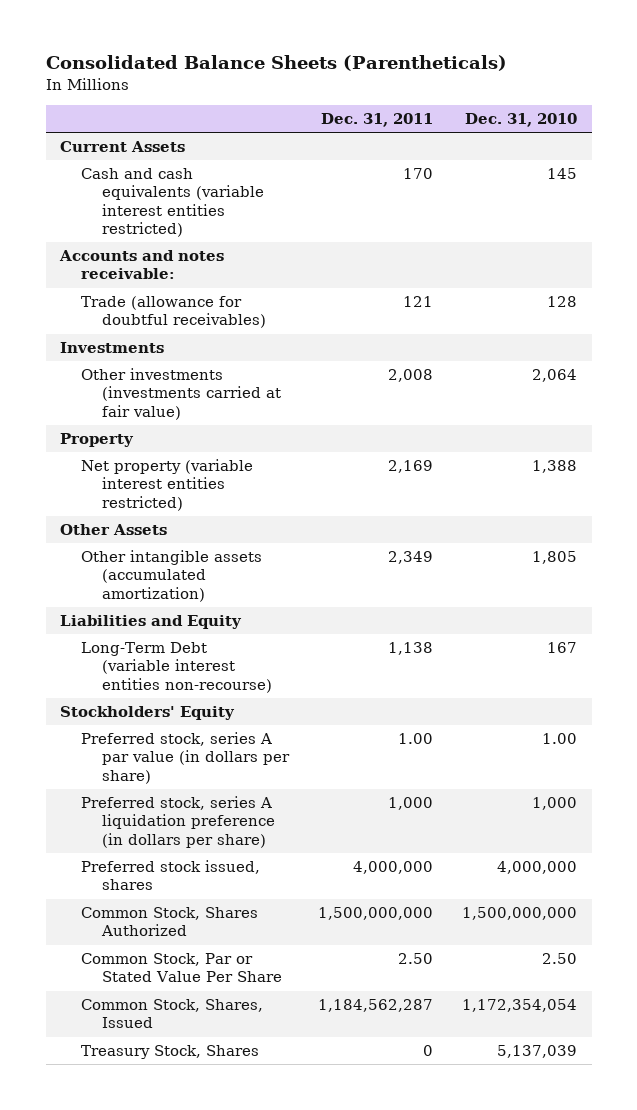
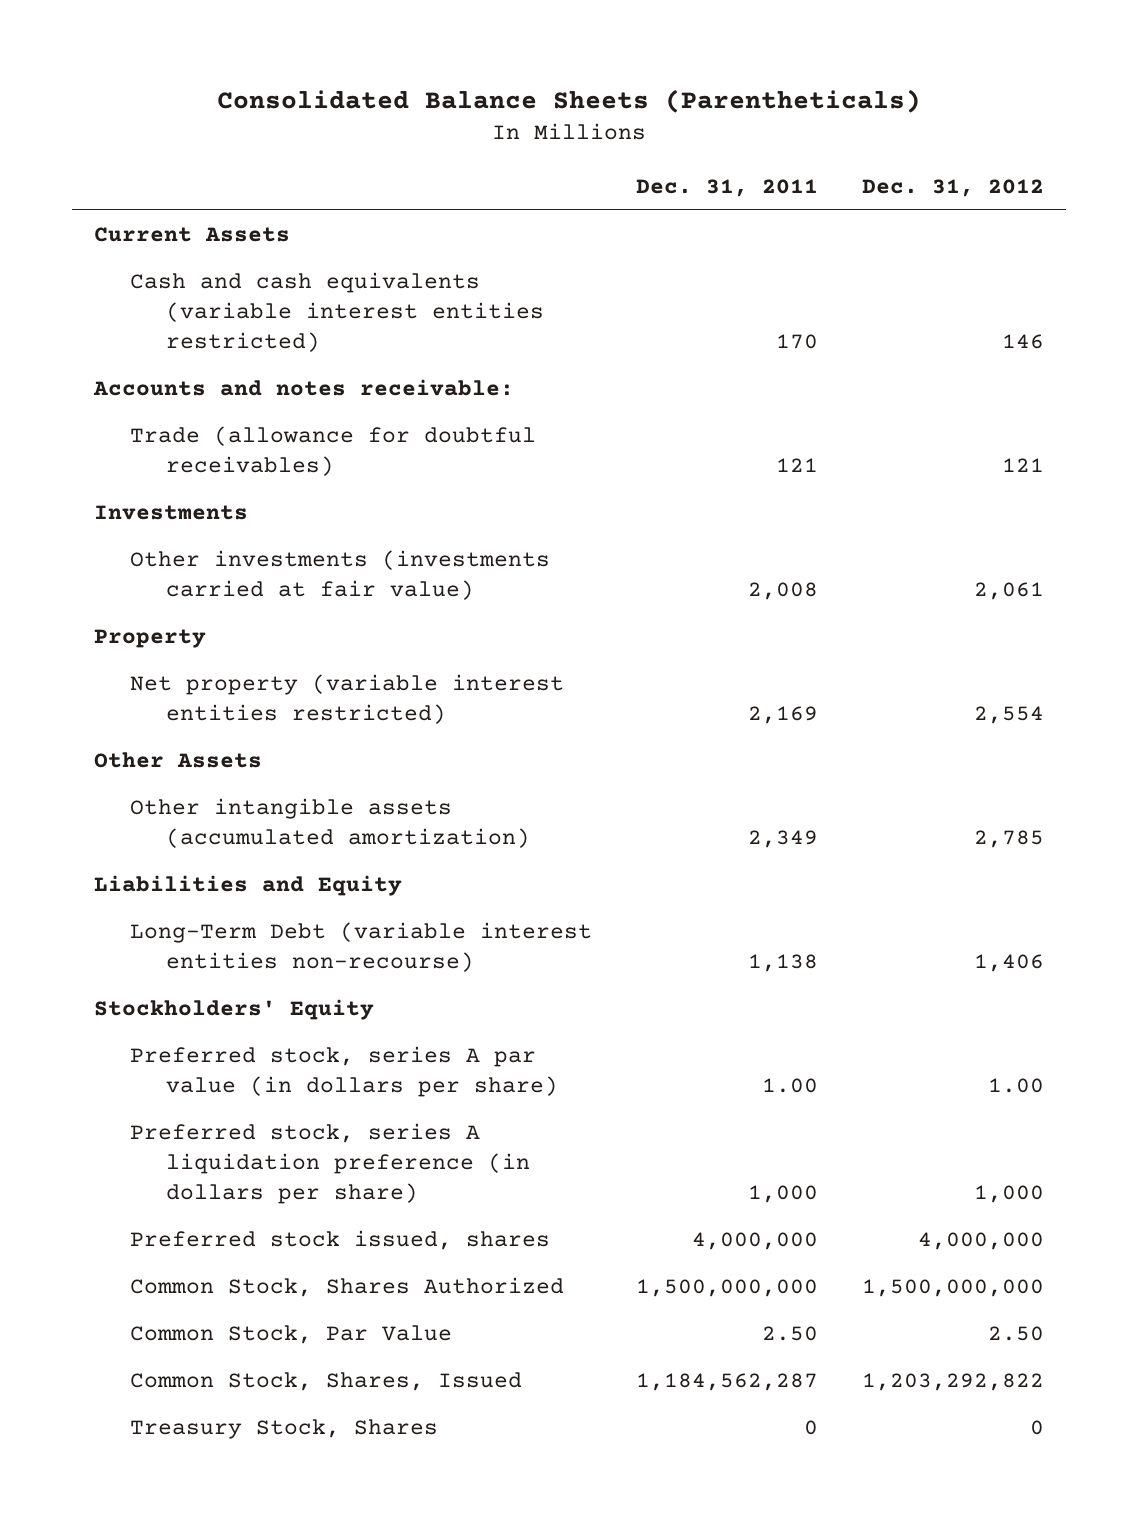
- | Dec. 31, 2011 | Dec. 31, 2010
+ | Dec. 31, 2011 | Dec. 31, 2012
- Common Stock, Par or Stated Value Per Share | 2.50 | 2.50
+ Common Stock, Par Value | 2.50 | 2.50

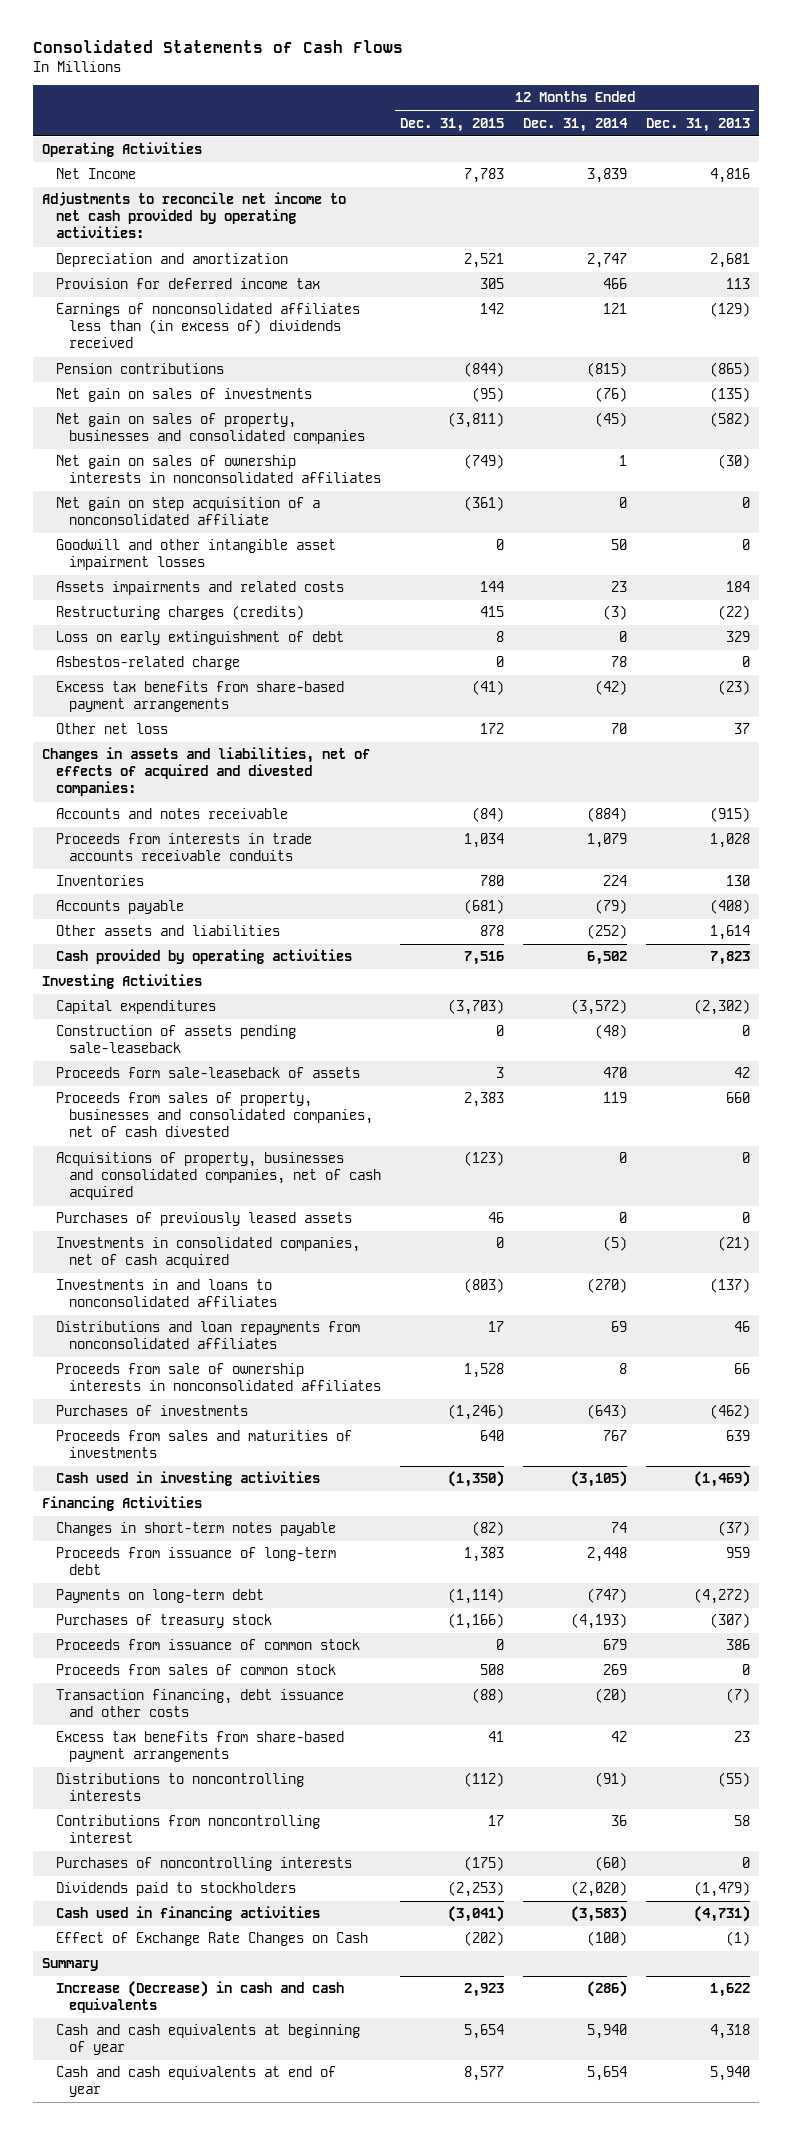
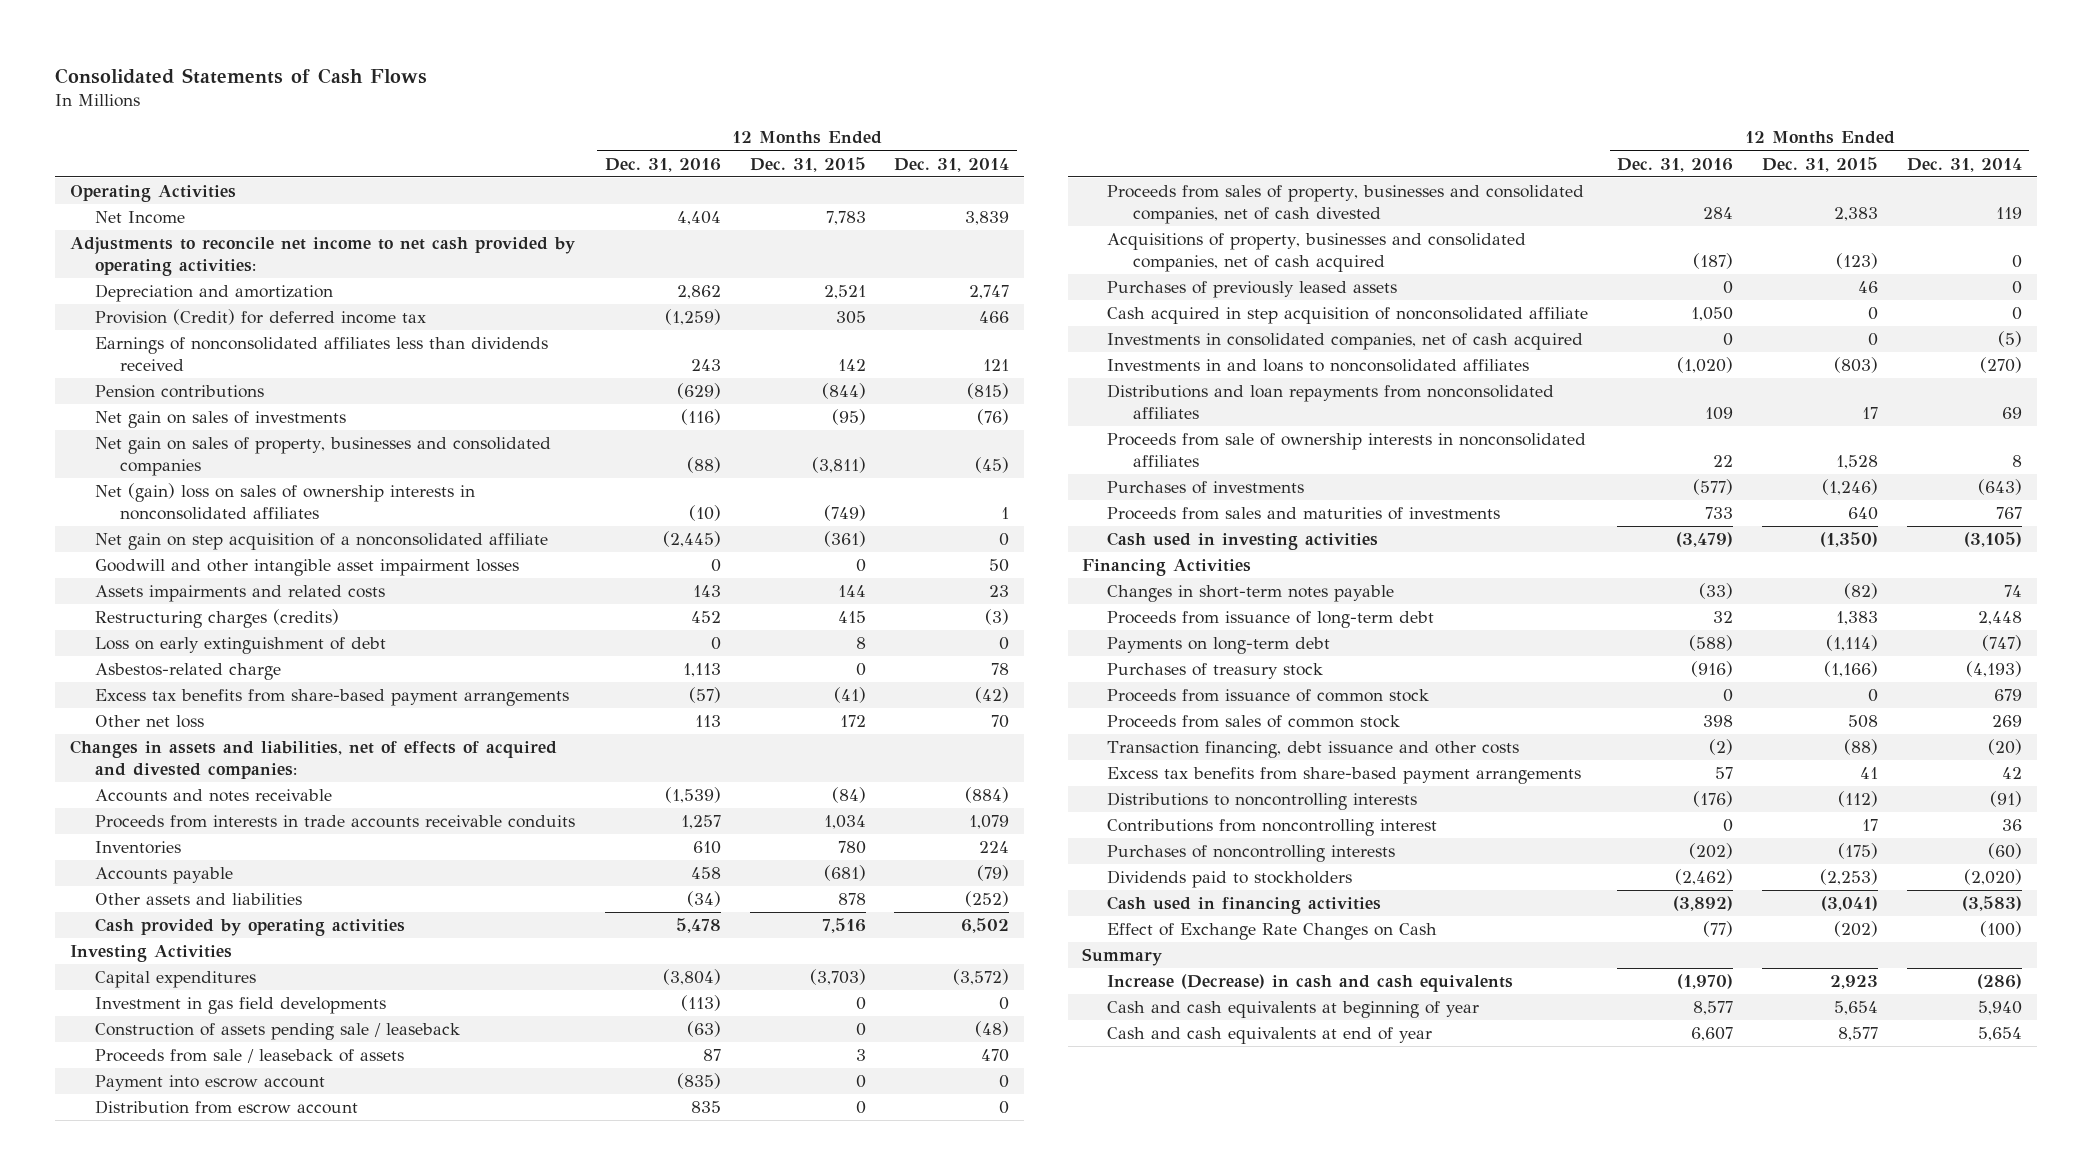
- | 12 Months Ended Dec. 31, 2015 | 12 Months Ended Dec. 31, 2014 | 12 Months Ended Dec. 31, 2013
+ | 12 Months Ended Dec. 31, 2016 | 12 Months Ended Dec. 31, 2015 | 12 Months Ended Dec. 31, 2014
- Provision for deferred income tax | 305 | 466 | 113
- Earnings of nonconsolidated affiliates less than (in excess of) dividends received | 142 | 121 | (129)
+ Provision (Credit) for deferred income tax | (1,259) | 305 | 466
+ Earnings of nonconsolidated affiliates less than dividends received | 243 | 142 | 121
- Net gain on sales of ownership interests in nonconsolidated affiliates | (749) | 1 | (30)
+ Net (gain) loss on sales of ownership interests in nonconsolidated affiliates | (10) | (749) | 1
- Construction of assets pending sale-leaseback | 0 | (48) | 0
- Proceeds form sale-leaseback of assets | 3 | 470 | 42
+ Investment in gas field developments | (113) | 0 | 0
+ Construction of assets pending sale / leaseback | (63) | 0 | (48)
+ Proceeds from sale / leaseback of assets | 87 | 3 | 470
+ Payment into escrow account | (835) | 0 | 0
+ Distribution from escrow account | 835 | 0 | 0
+ Cash acquired in step acquisition of nonconsolidated affiliate | 1,050 | 0 | 0

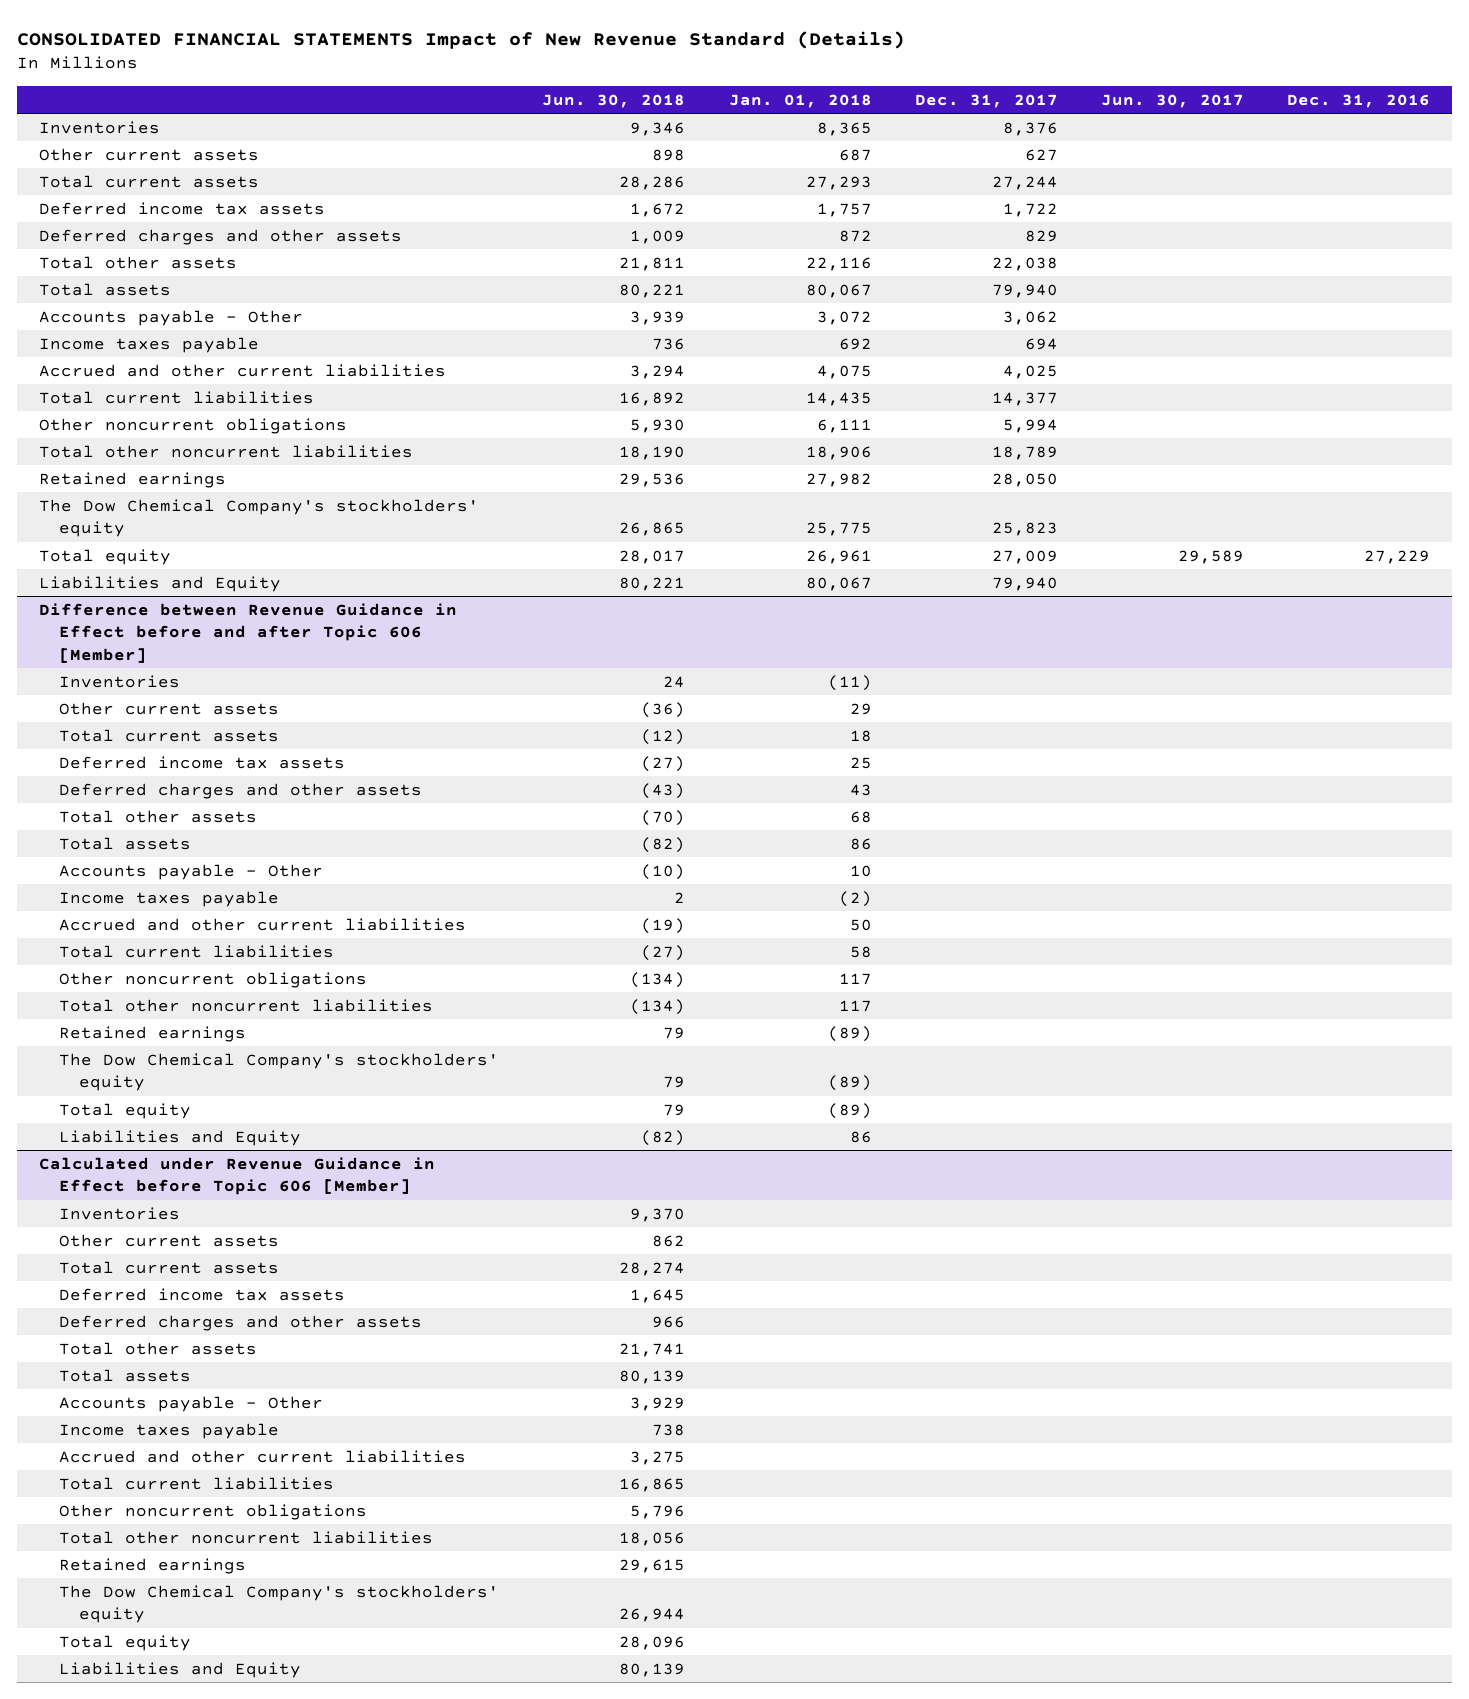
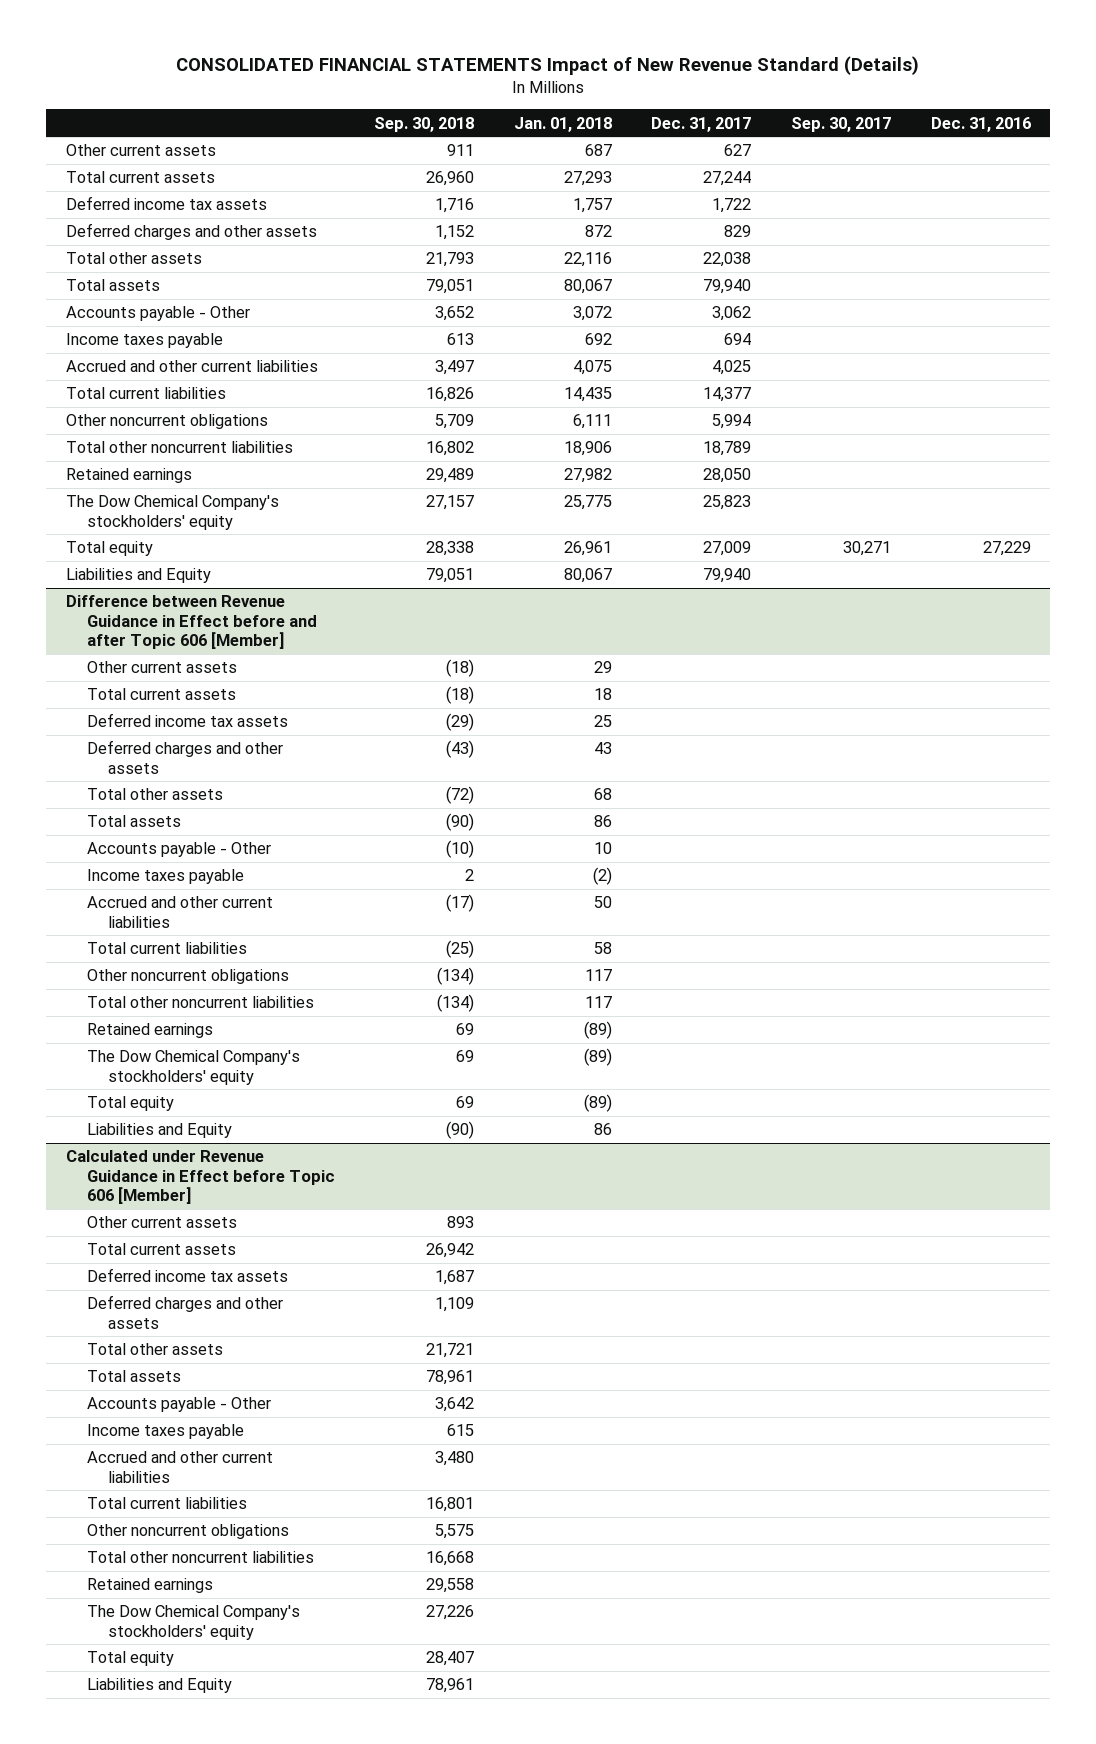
- | Jun. 30, 2018 | Jan. 01, 2018 | Dec. 31, 2017 | Jun. 30, 2017 | Dec. 31, 2016
+ | Sep. 30, 2018 | Jan. 01, 2018 | Dec. 31, 2017 | Sep. 30, 2017 | Dec. 31, 2016
- Inventories | 9,346 | 8,365 | 8,376 | |
@ Difference between Revenue Guidance in Effect before and after Topic 606 [Member]
- Inventories | 24 | (11) | | |
@ Calculated under Revenue Guidance in Effect before Topic 606 [Member]
- Inventories | 9,370 | | | |

